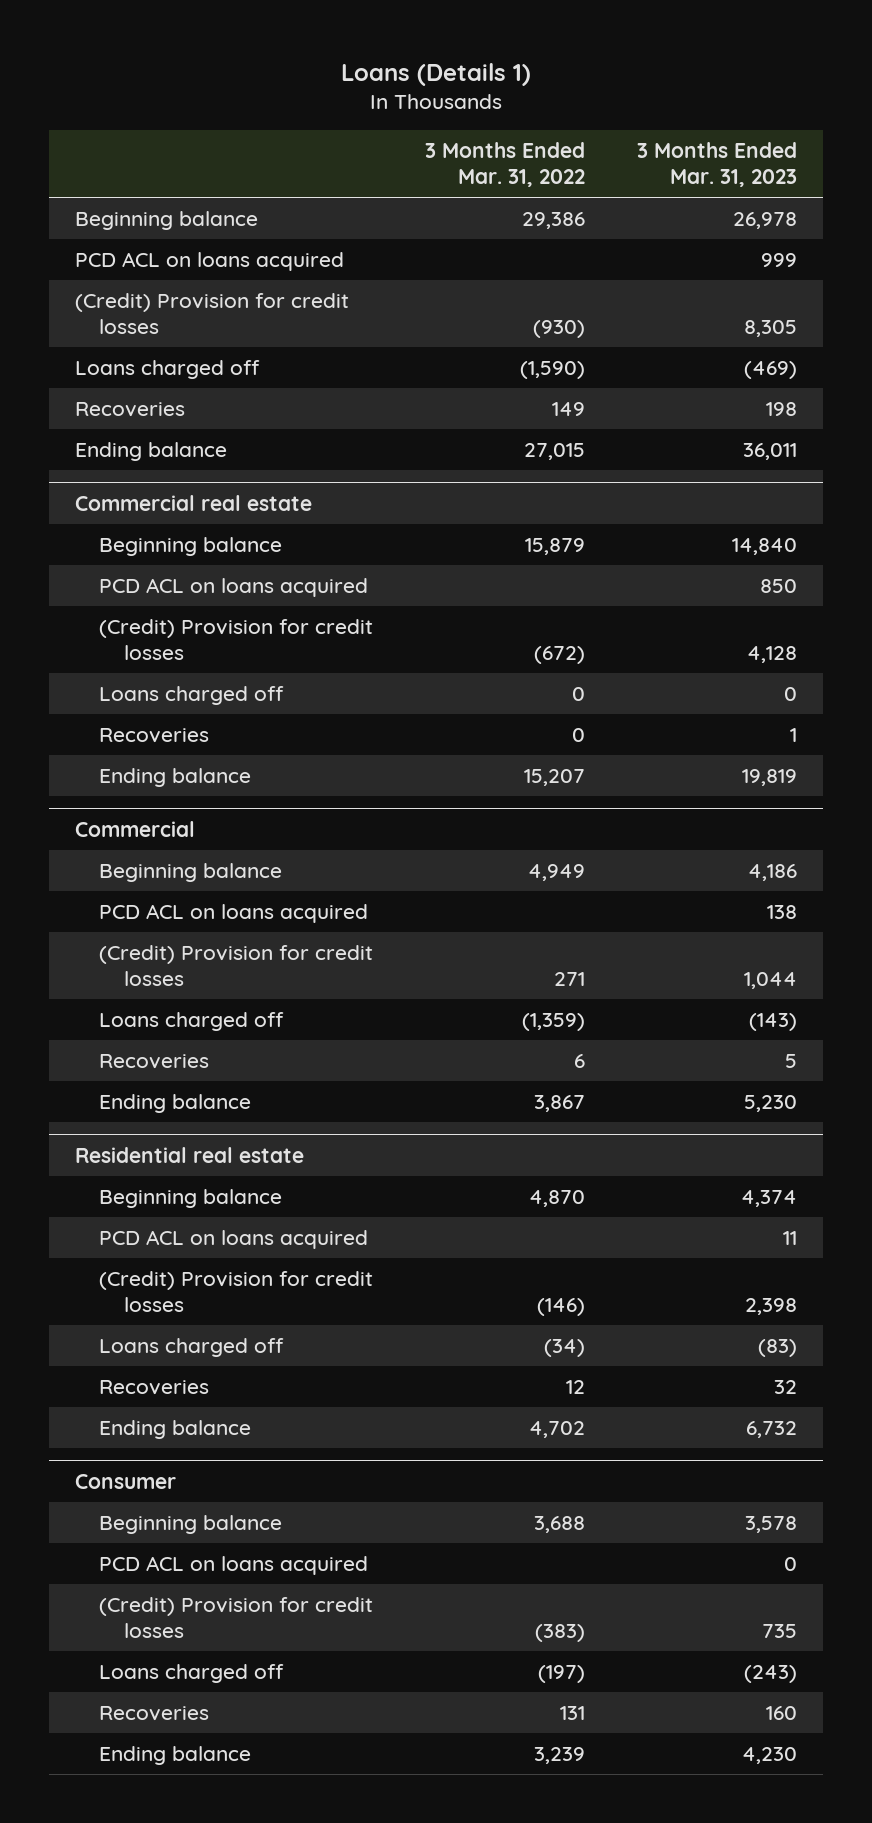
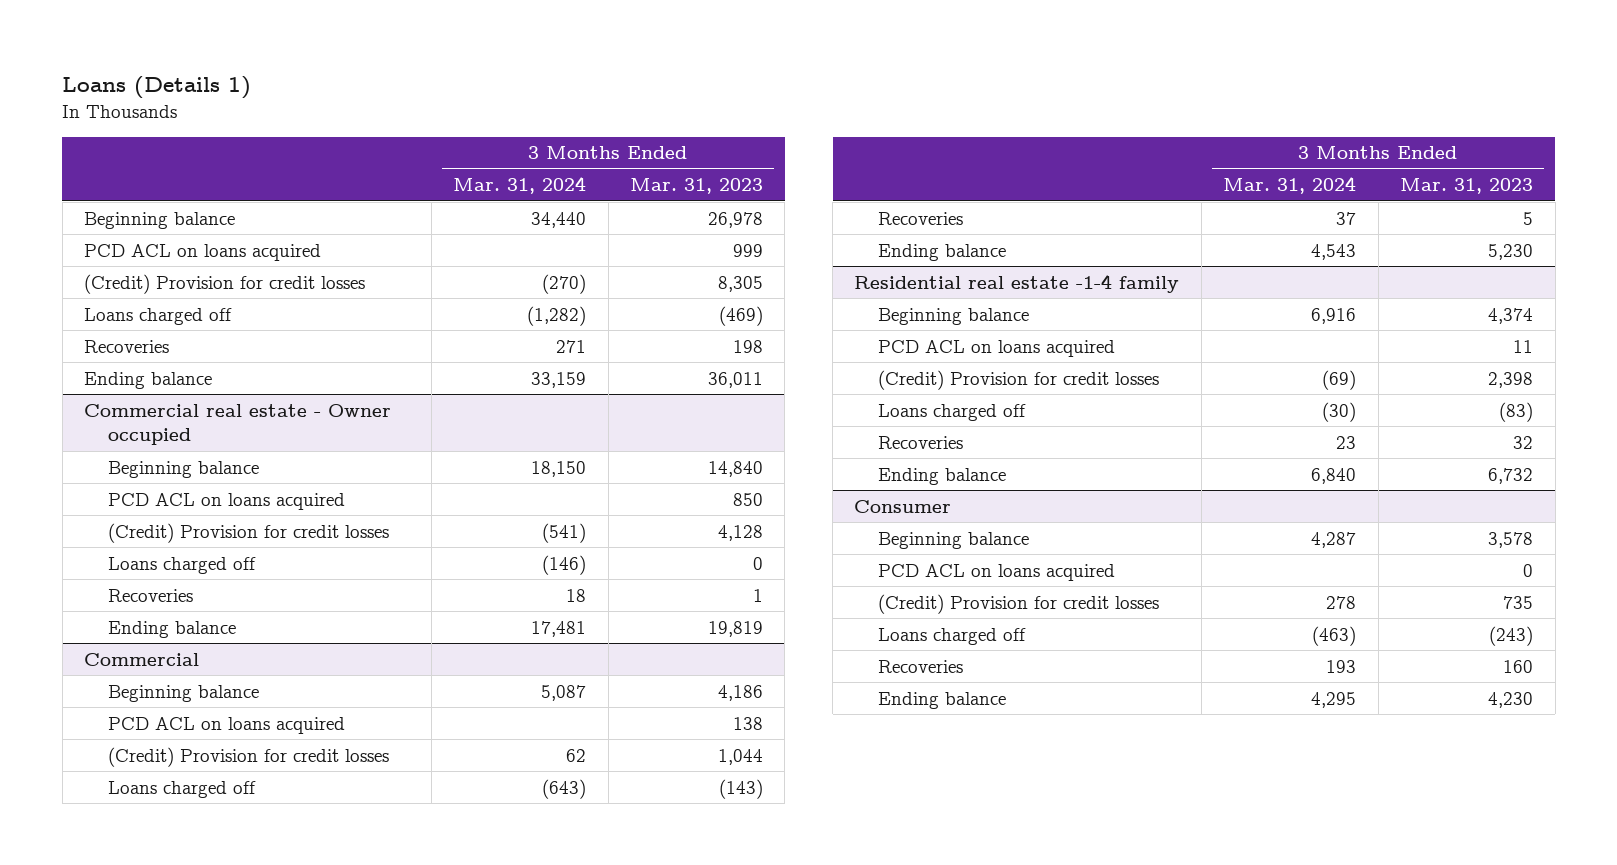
- | 3 Months Ended Mar. 31, 2022 | 3 Months Ended Mar. 31, 2023
+ | 3 Months Ended Mar. 31, 2024 | 3 Months Ended Mar. 31, 2023
- Commercial real estate
+ Commercial real estate - Owner occupied
- Residential real estate
+ Residential real estate -1-4 family

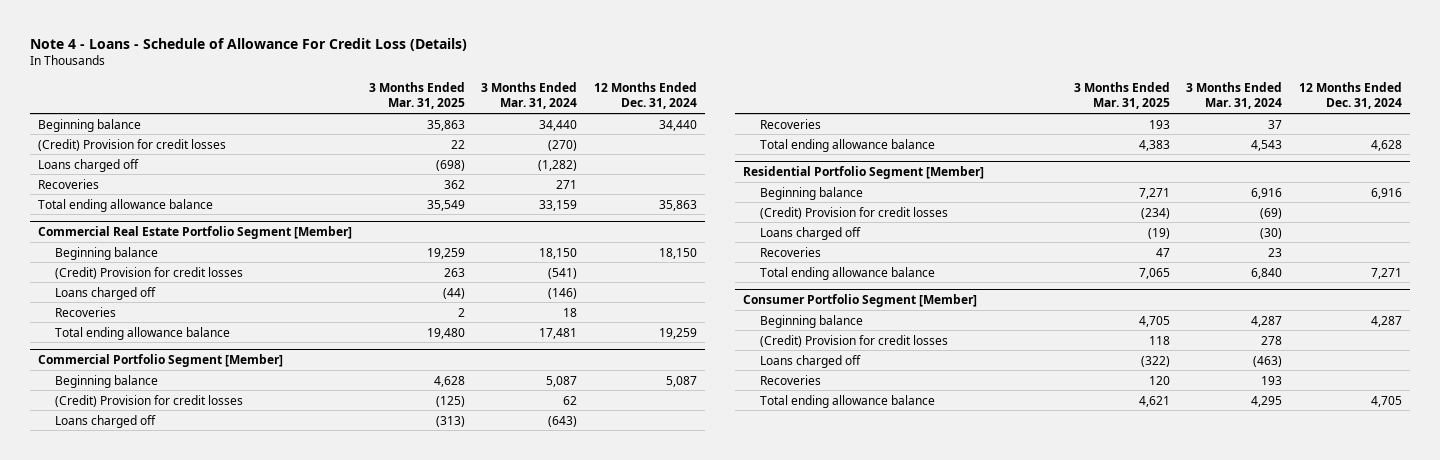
- Loans (Details 1)
+ Note 4 - Loans - Schedule of Allowance For Credit Loss (Details)
- | 3 Months Ended Mar. 31, 2024 | 3 Months Ended Mar. 31, 2023
+ | 3 Months Ended Mar. 31, 2025 | 3 Months Ended Mar. 31, 2024 | 12 Months Ended Dec. 31, 2024
- PCD ACL on loans acquired | | 999
- Ending balance | 33,159 | 36,011
- Commercial real estate - Owner occupied
+ Total ending allowance balance | 35,549 | 33,159 | 35,863
+ Commercial Real Estate Portfolio Segment [Member]
- PCD ACL on loans acquired | | 850
- Ending balance | 17,481 | 19,819
- Commercial
+ Total ending allowance balance | 19,480 | 17,481 | 19,259
+ Commercial Portfolio Segment [Member]
- PCD ACL on loans acquired | | 138
- Ending balance | 4,543 | 5,230
- Residential real estate -1-4 family
+ Total ending allowance balance | 4,383 | 4,543 | 4,628
+ Residential Portfolio Segment [Member]
- PCD ACL on loans acquired | | 11
- Ending balance | 6,840 | 6,732
- Consumer
+ Total ending allowance balance | 7,065 | 6,840 | 7,271
+ Consumer Portfolio Segment [Member]
- PCD ACL on loans acquired | | 0
- Ending balance | 4,295 | 4,230
+ Total ending allowance balance | 4,621 | 4,295 | 4,705

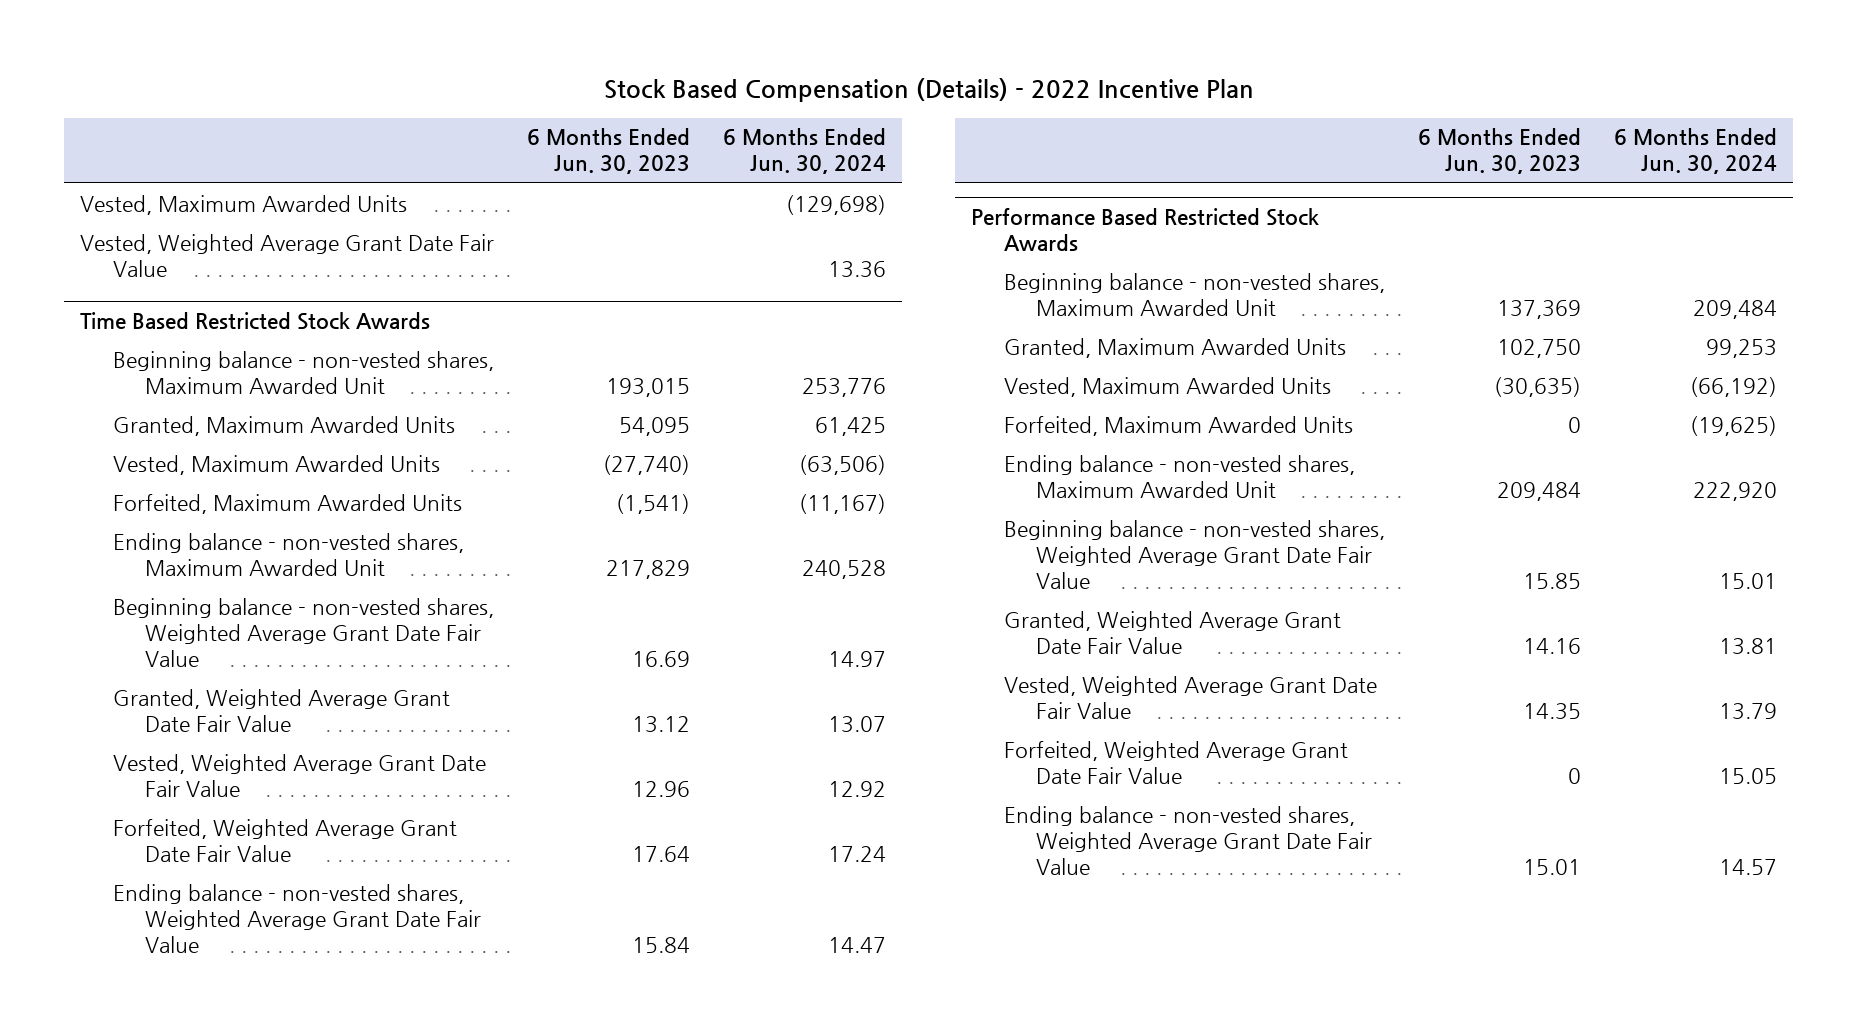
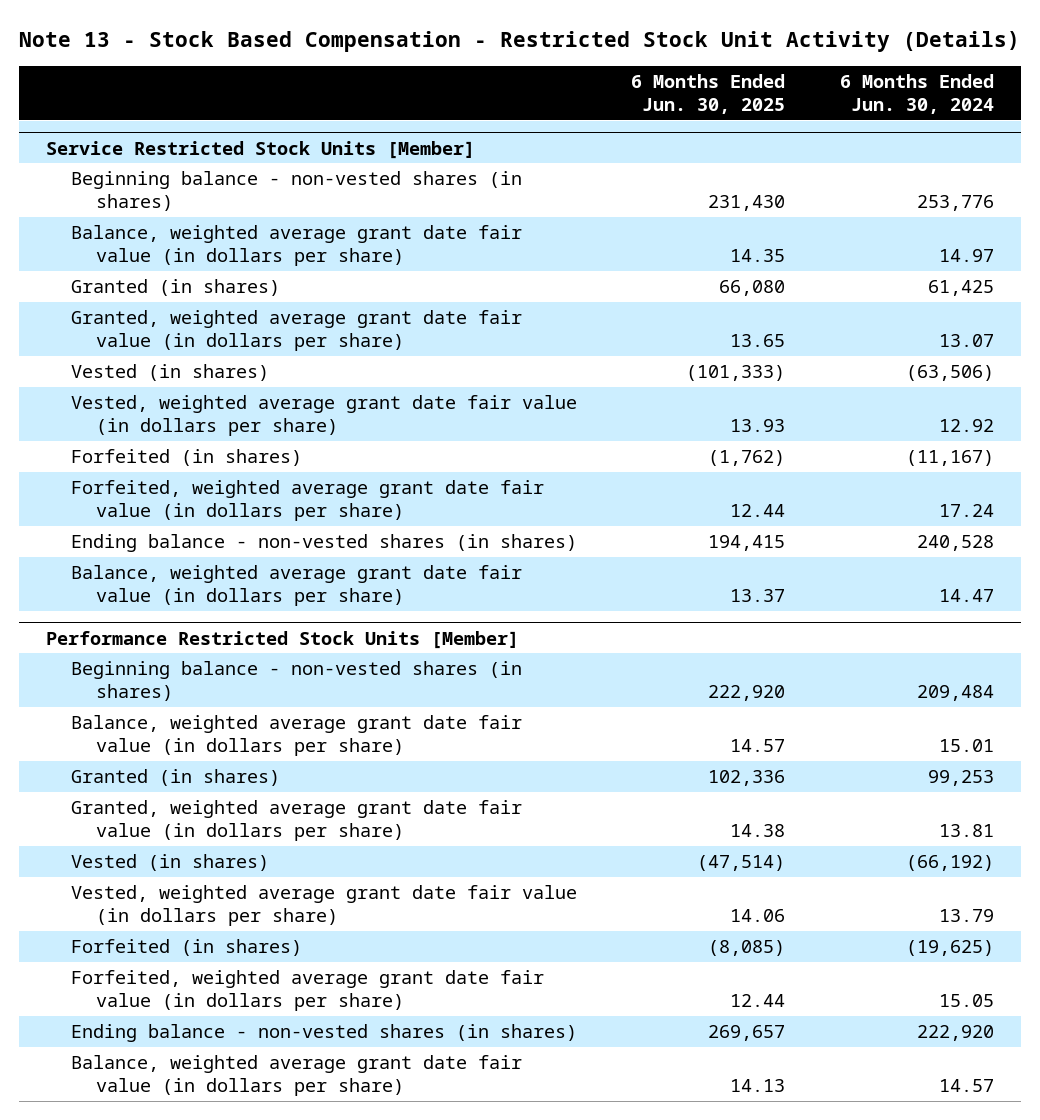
- Stock Based Compensation (Details) - 2022 Incentive Plan
+ Note 13 - Stock Based Compensation - Restricted Stock Unit Activity (Details)
- | 6 Months Ended Jun. 30, 2023 | 6 Months Ended Jun. 30, 2024
+ | 6 Months Ended Jun. 30, 2025 | 6 Months Ended Jun. 30, 2024
- Vested, Maximum Awarded Units | | (129,698)
- Vested, Weighted Average Grant Date Fair Value | | 13.36
- Time Based Restricted Stock Awards
- Beginning balance - non-vested shares, Maximum Awarded Unit | 193,015 | 253,776
- Granted, Maximum Awarded Units | 54,095 | 61,425
- Vested, Maximum Awarded Units | (27,740) | (63,506)
- Forfeited, Maximum Awarded Units | (1,541) | (11,167)
- Ending balance - non-vested shares, Maximum Awarded Unit | 217,829 | 240,528
- Beginning balance - non-vested shares, Weighted Average Grant Date Fair Value | 16.69 | 14.97
- Granted, Weighted Average Grant Date Fair Value | 13.12 | 13.07
- Vested, Weighted Average Grant Date Fair Value | 12.96 | 12.92
- Forfeited, Weighted Average Grant Date Fair Value | 17.64 | 17.24
- Ending balance - non-vested shares, Weighted Average Grant Date Fair Value | 15.84 | 14.47
- Performance Based Restricted Stock Awards
- Beginning balance - non-vested shares, Maximum Awarded Unit | 137,369 | 209,484
- Granted, Maximum Awarded Units | 102,750 | 99,253
- Vested, Maximum Awarded Units | (30,635) | (66,192)
- Forfeited, Maximum Awarded Units | 0 | (19,625)
- Ending balance - non-vested shares, Maximum Awarded Unit | 209,484 | 222,920
- Beginning balance - non-vested shares, Weighted Average Grant Date Fair Value | 15.85 | 15.01
- Granted, Weighted Average Grant Date Fair Value | 14.16 | 13.81
- Vested, Weighted Average Grant Date Fair Value | 14.35 | 13.79
- Forfeited, Weighted Average Grant Date Fair Value | 0 | 15.05
- Ending balance - non-vested shares, Weighted Average Grant Date Fair Value | 15.01 | 14.57
+ Service Restricted Stock Units [Member]
+ Beginning balance - non-vested shares (in shares) | 231,430 | 253,776
+ Balance, weighted average grant date fair value (in dollars per share) | 14.35 | 14.97
+ Granted (in shares) | 66,080 | 61,425
+ Granted, weighted average grant date fair value (in dollars per share) | 13.65 | 13.07
+ Vested (in shares) | (101,333) | (63,506)
+ Vested, weighted average grant date fair value (in dollars per share) | 13.93 | 12.92
+ Forfeited (in shares) | (1,762) | (11,167)
+ Forfeited, weighted average grant date fair value (in dollars per share) | 12.44 | 17.24
+ Ending balance - non-vested shares (in shares) | 194,415 | 240,528
+ Balance, weighted average grant date fair value (in dollars per share) | 13.37 | 14.47
+ Performance Restricted Stock Units [Member]
+ Beginning balance - non-vested shares (in shares) | 222,920 | 209,484
+ Balance, weighted average grant date fair value (in dollars per share) | 14.57 | 15.01
+ Granted (in shares) | 102,336 | 99,253
+ Granted, weighted average grant date fair value (in dollars per share) | 14.38 | 13.81
+ Vested (in shares) | (47,514) | (66,192)
+ Vested, weighted average grant date fair value (in dollars per share) | 14.06 | 13.79
+ Forfeited (in shares) | (8,085) | (19,625)
+ Forfeited, weighted average grant date fair value (in dollars per share) | 12.44 | 15.05
+ Ending balance - non-vested shares (in shares) | 269,657 | 222,920
+ Balance, weighted average grant date fair value (in dollars per share) | 14.13 | 14.57

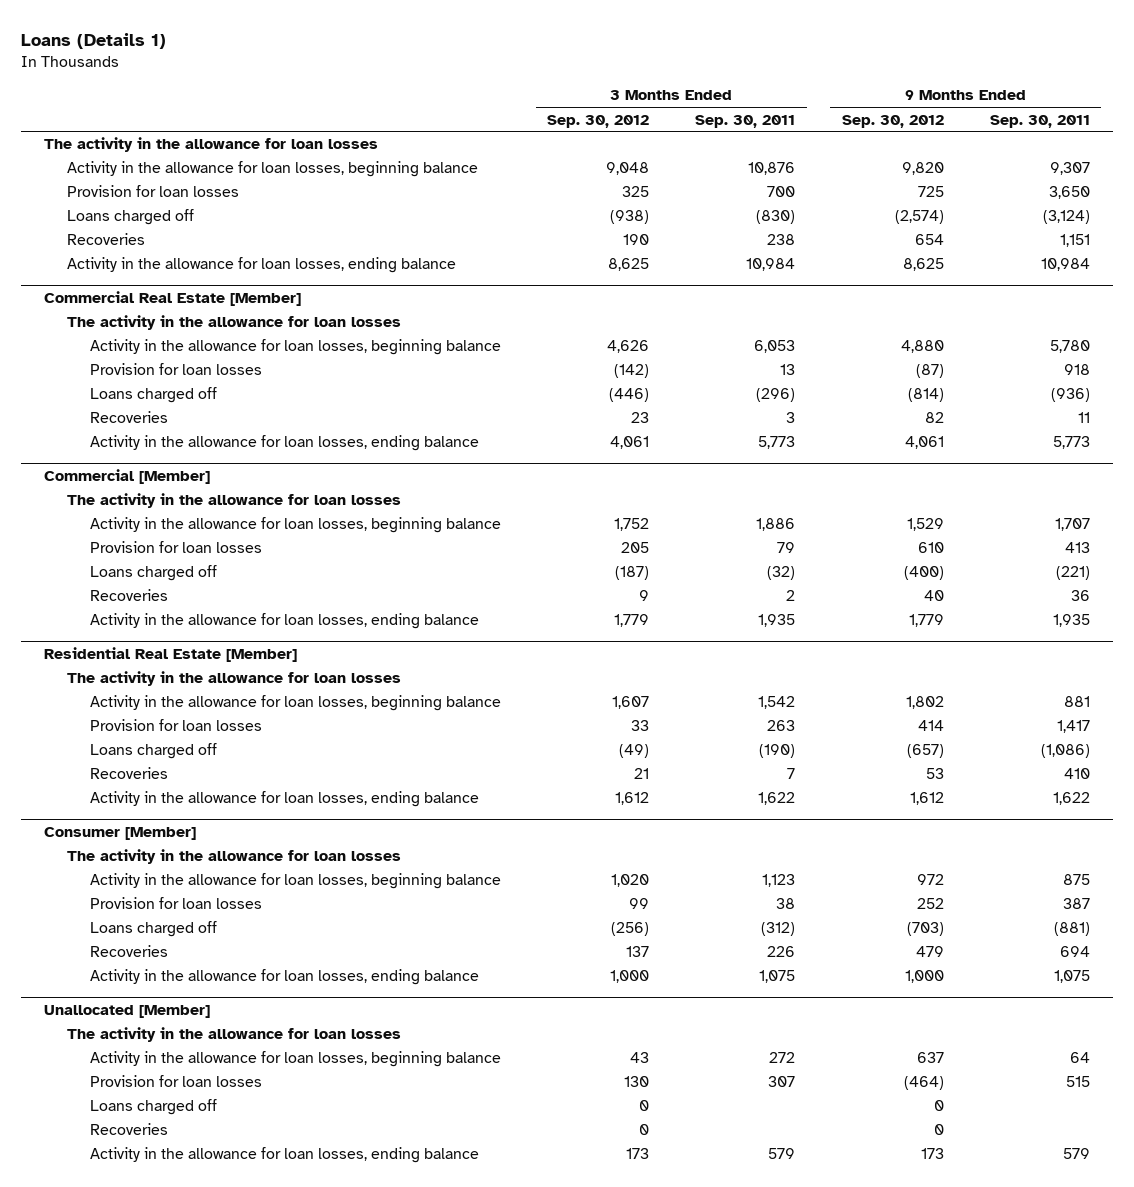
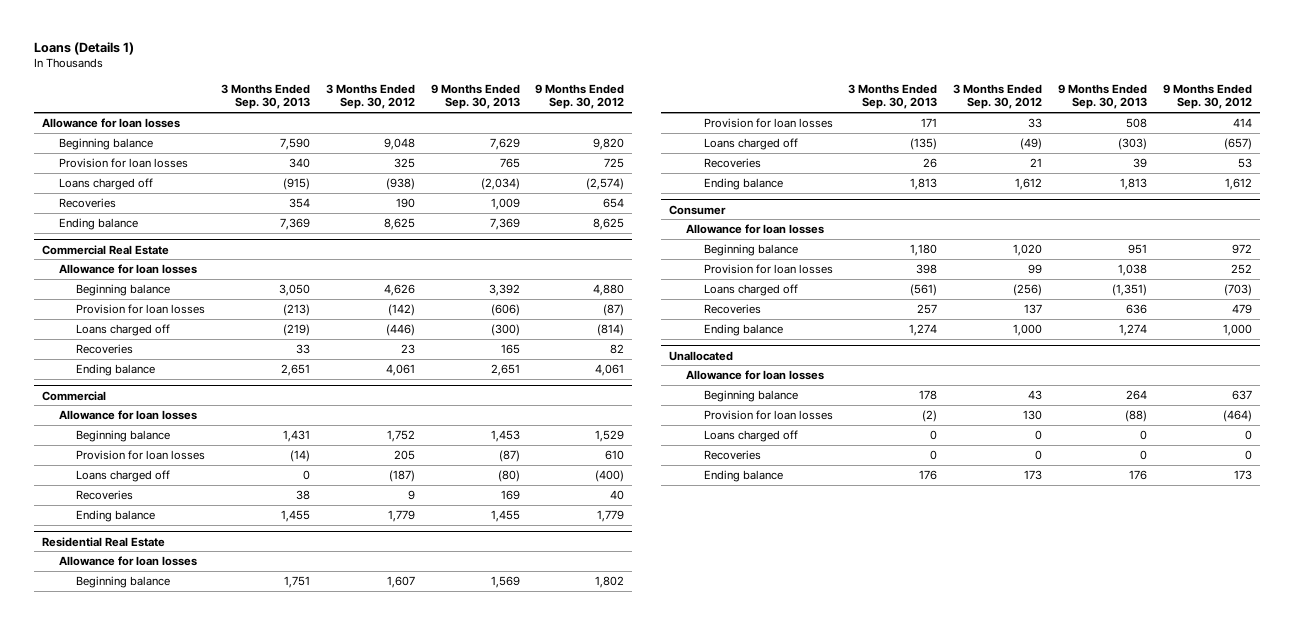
- | 3 Months Ended Sep. 30, 2012 | 3 Months Ended Sep. 30, 2011 | 9 Months Ended Sep. 30, 2012 | 9 Months Ended Sep. 30, 2011
+ | 3 Months Ended Sep. 30, 2013 | 3 Months Ended Sep. 30, 2012 | 9 Months Ended Sep. 30, 2013 | 9 Months Ended Sep. 30, 2012
- The activity in the allowance for loan losses
- Activity in the allowance for loan losses, beginning balance | 9,048 | 10,876 | 9,820 | 9,307
+ Allowance for loan losses
+ Beginning balance | 7,590 | 9,048 | 7,629 | 9,820
- Activity in the allowance for loan losses, ending balance | 8,625 | 10,984 | 8,625 | 10,984
- Commercial Real Estate [Member]
- The activity in the allowance for loan losses
- Activity in the allowance for loan losses, beginning balance | 4,626 | 6,053 | 4,880 | 5,780
+ Ending balance | 7,369 | 8,625 | 7,369 | 8,625
+ Commercial Real Estate
+ Allowance for loan losses
+ Beginning balance | 3,050 | 4,626 | 3,392 | 4,880
- Activity in the allowance for loan losses, ending balance | 4,061 | 5,773 | 4,061 | 5,773
- Commercial [Member]
- The activity in the allowance for loan losses
- Activity in the allowance for loan losses, beginning balance | 1,752 | 1,886 | 1,529 | 1,707
+ Ending balance | 2,651 | 4,061 | 2,651 | 4,061
+ Commercial
+ Allowance for loan losses
+ Beginning balance | 1,431 | 1,752 | 1,453 | 1,529
- Activity in the allowance for loan losses, ending balance | 1,779 | 1,935 | 1,779 | 1,935
- Residential Real Estate [Member]
- The activity in the allowance for loan losses
- Activity in the allowance for loan losses, beginning balance | 1,607 | 1,542 | 1,802 | 881
+ Ending balance | 1,455 | 1,779 | 1,455 | 1,779
+ Residential Real Estate
+ Allowance for loan losses
+ Beginning balance | 1,751 | 1,607 | 1,569 | 1,802
- Activity in the allowance for loan losses, ending balance | 1,612 | 1,622 | 1,612 | 1,622
- Consumer [Member]
- The activity in the allowance for loan losses
- Activity in the allowance for loan losses, beginning balance | 1,020 | 1,123 | 972 | 875
+ Ending balance | 1,813 | 1,612 | 1,813 | 1,612
+ Consumer
+ Allowance for loan losses
+ Beginning balance | 1,180 | 1,020 | 951 | 972
- Activity in the allowance for loan losses, ending balance | 1,000 | 1,075 | 1,000 | 1,075
- Unallocated [Member]
- The activity in the allowance for loan losses
- Activity in the allowance for loan losses, beginning balance | 43 | 272 | 637 | 64
+ Ending balance | 1,274 | 1,000 | 1,274 | 1,000
+ Unallocated
+ Allowance for loan losses
+ Beginning balance | 178 | 43 | 264 | 637
- Activity in the allowance for loan losses, ending balance | 173 | 579 | 173 | 579
+ Ending balance | 176 | 173 | 176 | 173

